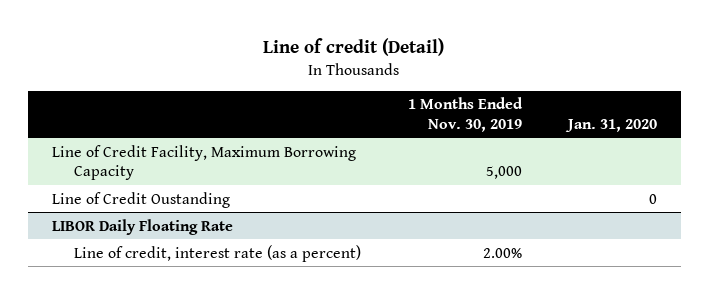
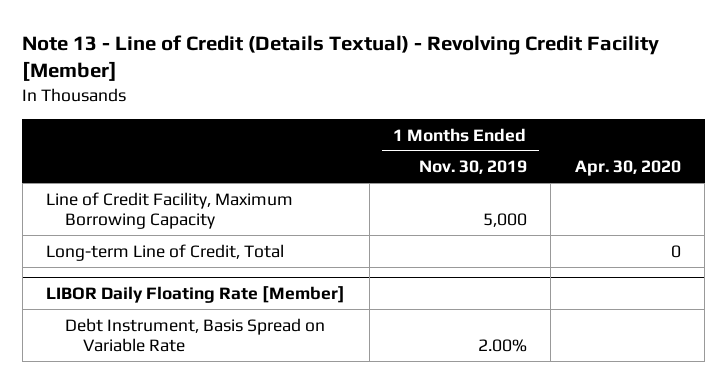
- Line of credit (Detail)
+ Note 13 - Line of Credit (Details Textual) - Revolving Credit Facility [Member]
- | 1 Months Ended Nov. 30, 2019 | Jan. 31, 2020
+ | 1 Months Ended Nov. 30, 2019 | Apr. 30, 2020
- Line of Credit Oustanding | | 0
- LIBOR Daily Floating Rate
- Line of credit, interest rate (as a percent) | 2.00% |
+ Long-term Line of Credit, Total | | 0
+ LIBOR Daily Floating Rate [Member]
+ Debt Instrument, Basis Spread on Variable Rate | 2.00% |

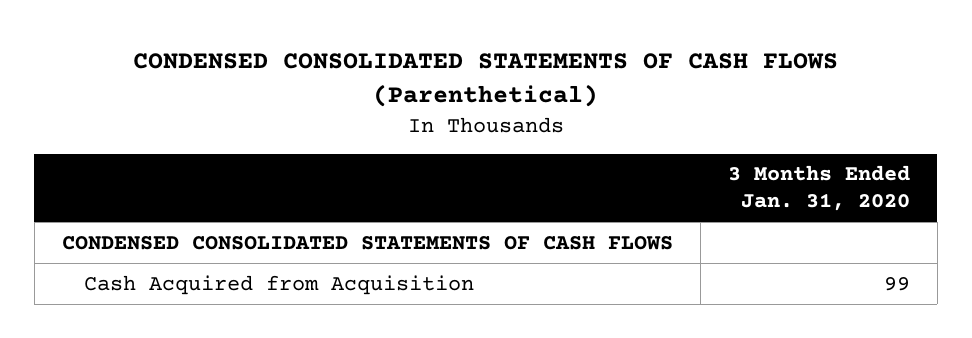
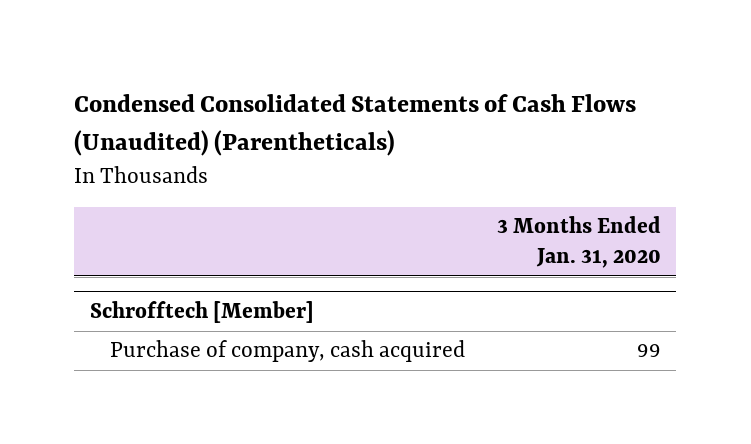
- CONDENSED CONSOLIDATED STATEMENTS OF CASH FLOWS (Parenthetical)
+ Condensed Consolidated Statements of Cash Flows (Unaudited) (Parentheticals)
- CONDENSED CONSOLIDATED STATEMENTS OF CASH FLOWS
- Cash Acquired from Acquisition | 99
+ Schrofftech [Member]
+ Purchase of company, cash acquired | 99

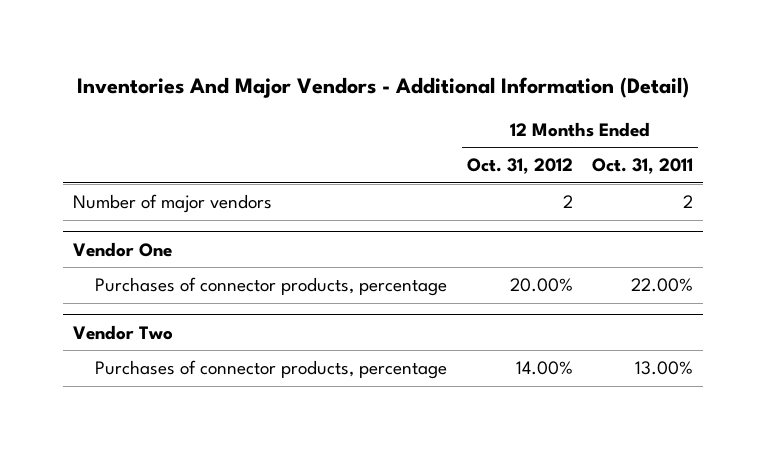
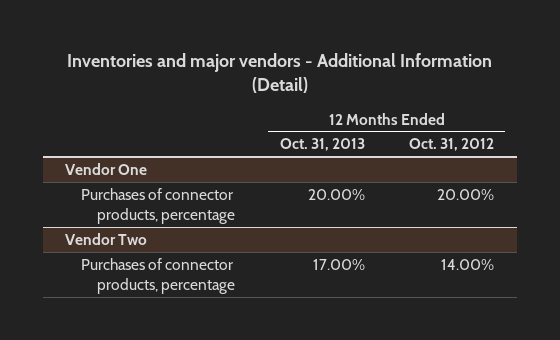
- Inventories And Major Vendors - Additional Information (Detail)
+ Inventories and major vendors - Additional Information (Detail)
- | 12 Months Ended Oct. 31, 2012 | 12 Months Ended Oct. 31, 2011
+ | 12 Months Ended Oct. 31, 2013 | 12 Months Ended Oct. 31, 2012
- Number of major vendors | 2 | 2

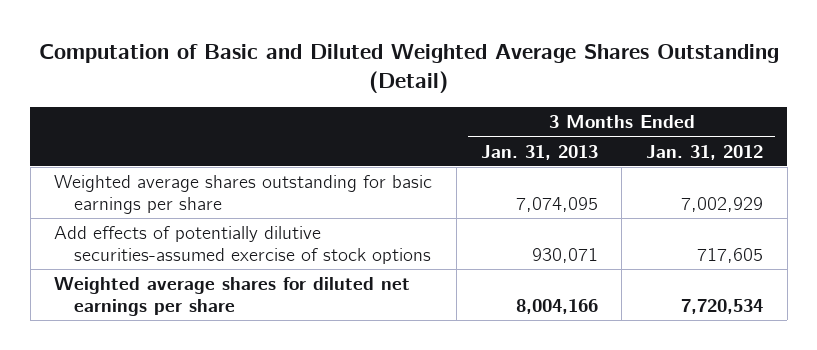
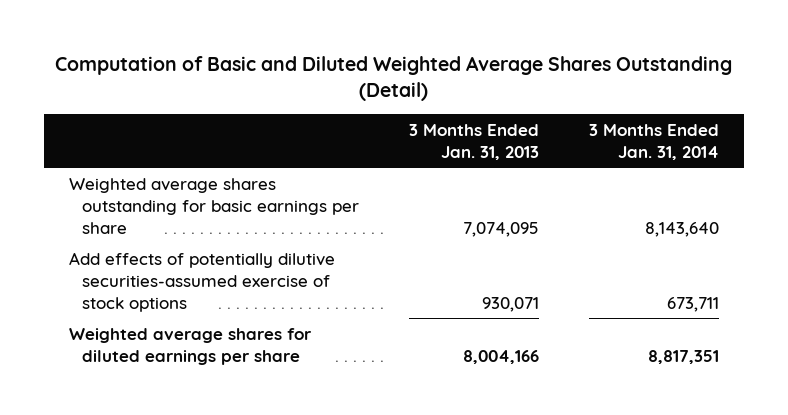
- | 3 Months Ended Jan. 31, 2013 | 3 Months Ended Jan. 31, 2012
+ | 3 Months Ended Jan. 31, 2013 | 3 Months Ended Jan. 31, 2014
- Weighted average shares for diluted net earnings per share | 8,004,166 | 7,720,534
+ Weighted average shares for diluted earnings per share | 8,004,166 | 8,817,351

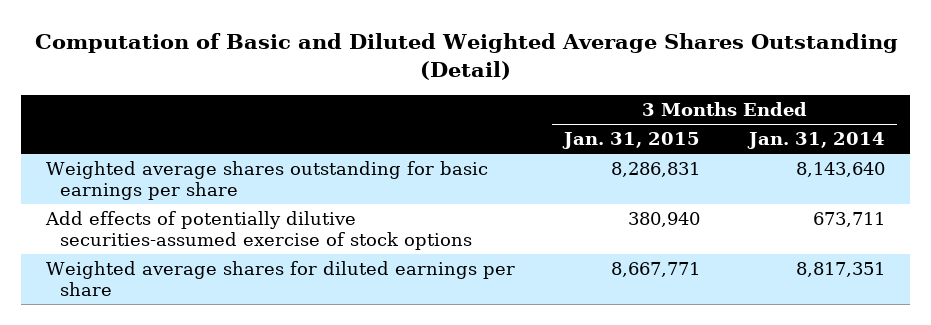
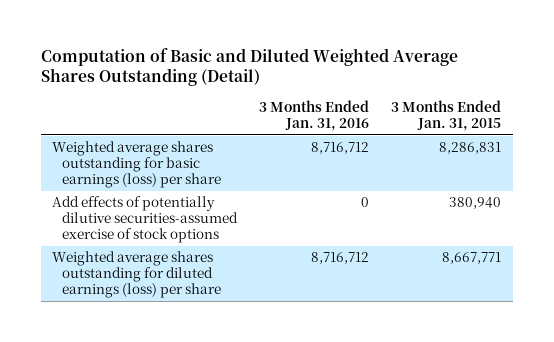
- | 3 Months Ended Jan. 31, 2015 | 3 Months Ended Jan. 31, 2014
+ | 3 Months Ended Jan. 31, 2016 | 3 Months Ended Jan. 31, 2015
- Weighted average shares outstanding for basic earnings per share | 8,286,831 | 8,143,640
+ Weighted average shares outstanding for basic earnings (loss) per share | 8,716,712 | 8,286,831
- Weighted average shares for diluted earnings per share | 8,667,771 | 8,817,351
+ Weighted average shares outstanding for diluted earnings (loss) per share | 8,716,712 | 8,667,771

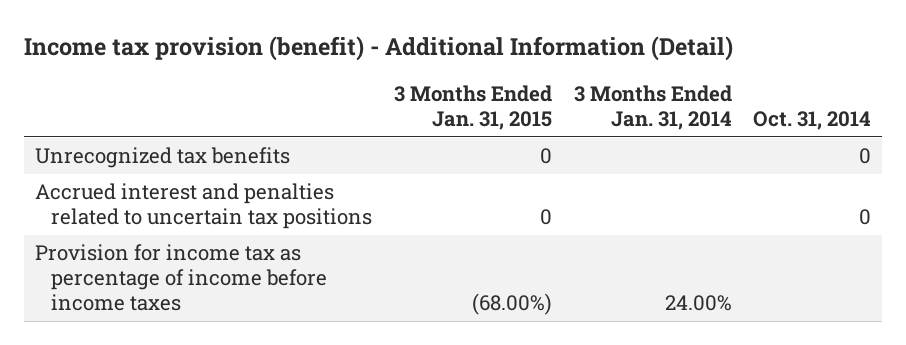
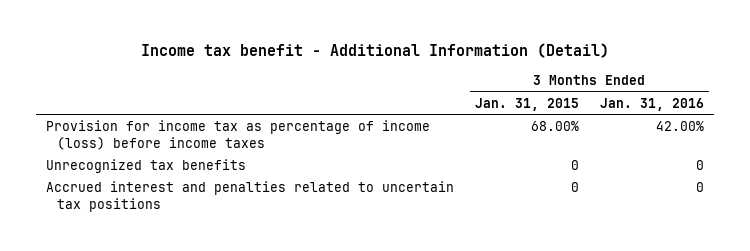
- Income tax provision (benefit) - Additional Information (Detail)
+ Income tax benefit - Additional Information (Detail)
- | 3 Months Ended Jan. 31, 2015 | 3 Months Ended Jan. 31, 2014 | Oct. 31, 2014
+ | 3 Months Ended Jan. 31, 2015 | 3 Months Ended Jan. 31, 2016
+ Provision for income tax as percentage of income (loss) before income taxes | 68.00% | 42.00%
- Provision for income tax as percentage of income before income taxes | (68.00%) | 24.00% |

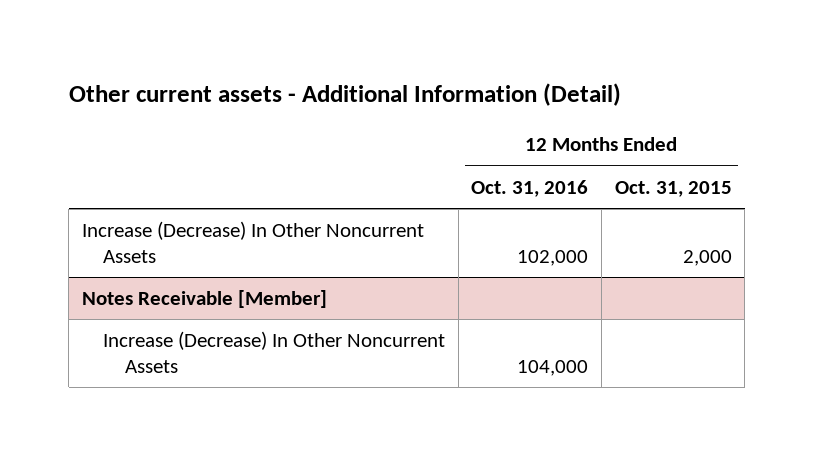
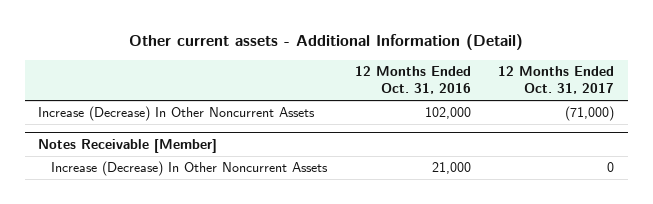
- | 12 Months Ended Oct. 31, 2016 | 12 Months Ended Oct. 31, 2015
+ | 12 Months Ended Oct. 31, 2016 | 12 Months Ended Oct. 31, 2017
@ Notes Receivable [Member]
- Increase (Decrease) In Other Noncurrent Assets | 104,000 |
+ Increase (Decrease) In Other Noncurrent Assets | 21,000 | 0

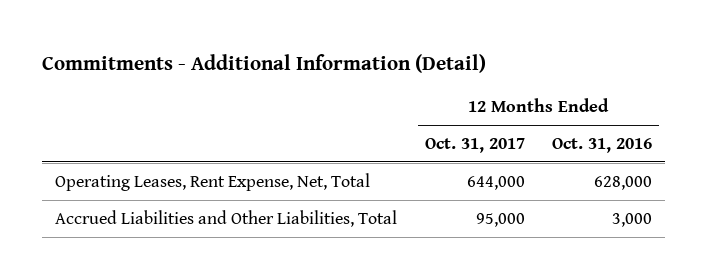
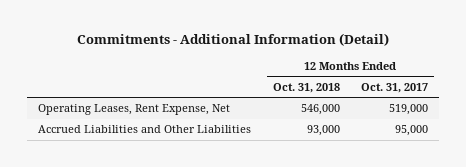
- | 12 Months Ended Oct. 31, 2017 | 12 Months Ended Oct. 31, 2016
+ | 12 Months Ended Oct. 31, 2018 | 12 Months Ended Oct. 31, 2017
- Operating Leases, Rent Expense, Net, Total | 644,000 | 628,000
- Accrued Liabilities and Other Liabilities, Total | 95,000 | 3,000
+ Operating Leases, Rent Expense, Net | 546,000 | 519,000
+ Accrued Liabilities and Other Liabilities | 93,000 | 95,000

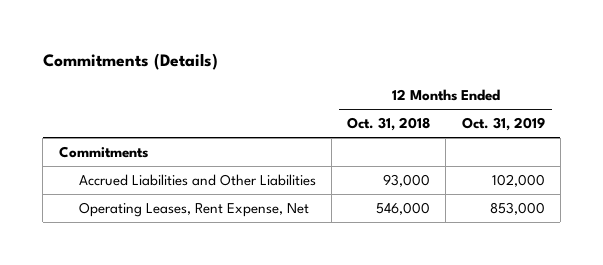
- Commitments - Additional Information (Detail)
+ Commitments (Details)
- | 12 Months Ended Oct. 31, 2018 | 12 Months Ended Oct. 31, 2017
+ | 12 Months Ended Oct. 31, 2018 | 12 Months Ended Oct. 31, 2019
+ Commitments
moved down: Operating Leases, Rent Expense, Net | 546,000 | 853,000

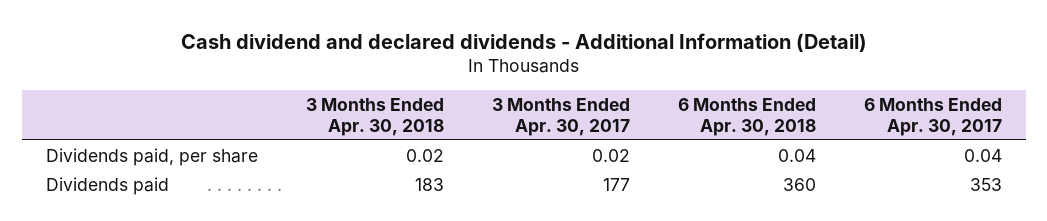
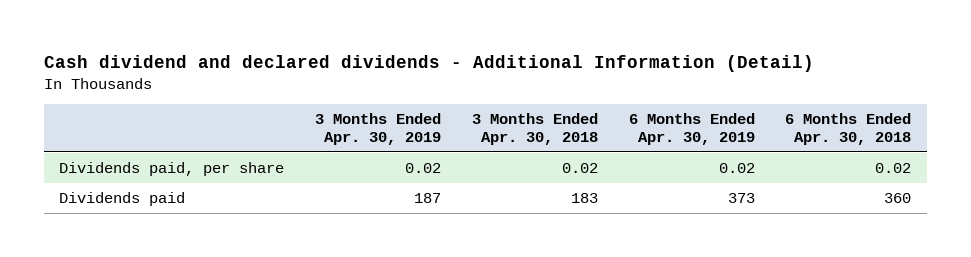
- | 3 Months Ended Apr. 30, 2018 | 3 Months Ended Apr. 30, 2017 | 6 Months Ended Apr. 30, 2018 | 6 Months Ended Apr. 30, 2017
+ | 3 Months Ended Apr. 30, 2019 | 3 Months Ended Apr. 30, 2018 | 6 Months Ended Apr. 30, 2019 | 6 Months Ended Apr. 30, 2018
- Dividends paid, per share | 0.02 | 0.02 | 0.04 | 0.04
+ Dividends paid, per share | 0.02 | 0.02 | 0.02 | 0.02

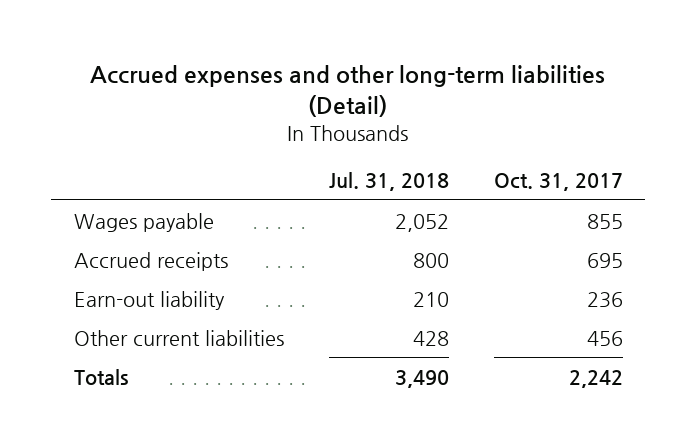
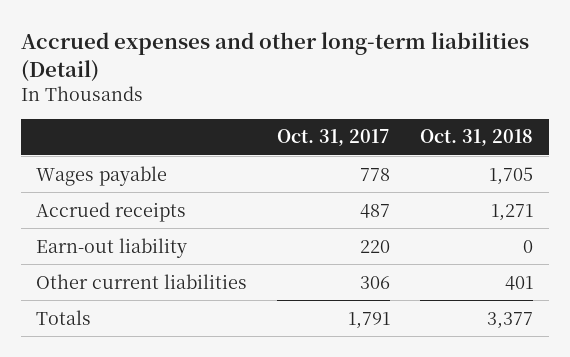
- | Jul. 31, 2018 | Oct. 31, 2017
+ | Oct. 31, 2017 | Oct. 31, 2018
- Wages payable | 2,052 | 855
- Accrued receipts | 800 | 695
- Earn-out liability | 210 | 236
- Other current liabilities | 428 | 456
- Totals | 3,490 | 2,242
+ Wages payable | 778 | 1,705
+ Accrued receipts | 487 | 1,271
+ Earn-out liability | 220 | 0
+ Other current liabilities | 306 | 401
+ Totals | 1,791 | 3,377

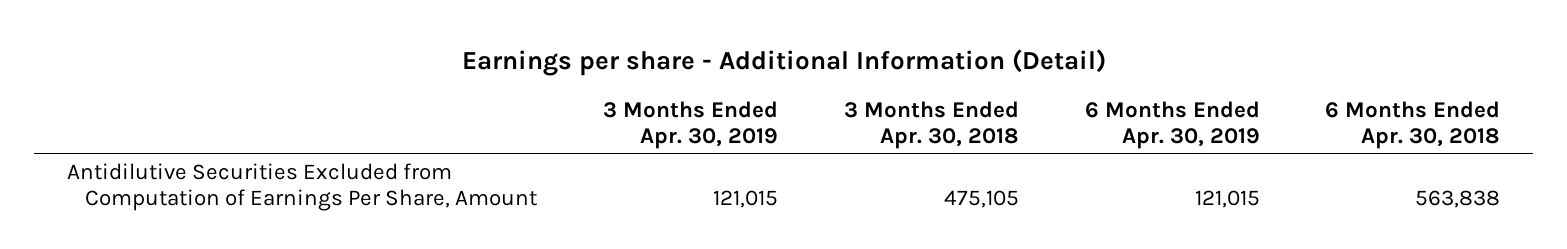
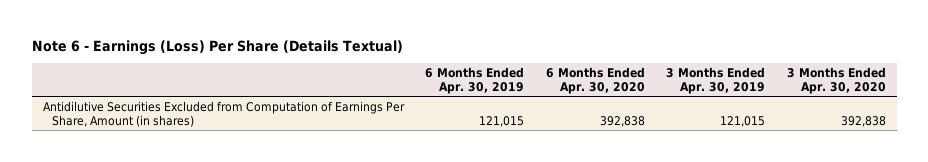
- Earnings per share - Additional Information (Detail)
+ Note 6 - Earnings (Loss) Per Share (Details Textual)
- | 3 Months Ended Apr. 30, 2019 | 3 Months Ended Apr. 30, 2018 | 6 Months Ended Apr. 30, 2019 | 6 Months Ended Apr. 30, 2018
+ | 6 Months Ended Apr. 30, 2019 | 6 Months Ended Apr. 30, 2020 | 3 Months Ended Apr. 30, 2019 | 3 Months Ended Apr. 30, 2020
- Antidilutive Securities Excluded from Computation of Earnings Per Share, Amount | 121,015 | 475,105 | 121,015 | 563,838
+ Antidilutive Securities Excluded from Computation of Earnings Per Share, Amount (in shares) | 121,015 | 392,838 | 121,015 | 392,838

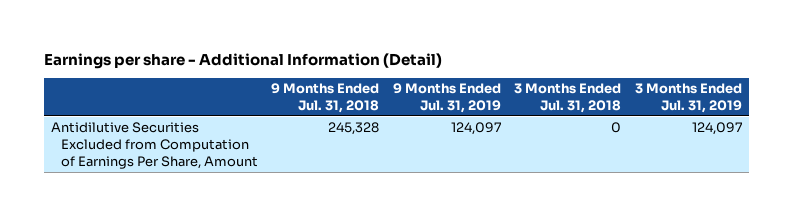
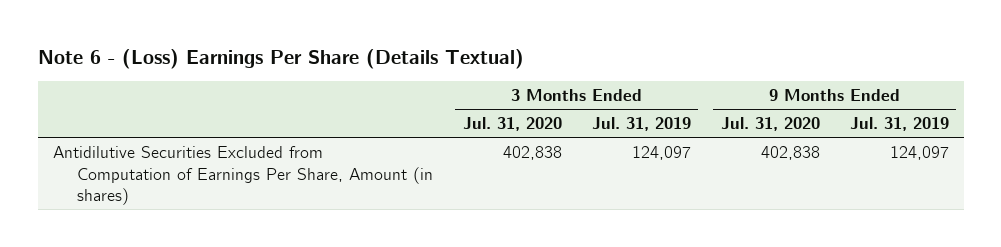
- Earnings per share - Additional Information (Detail)
+ Note 6 - (Loss) Earnings Per Share (Details Textual)
- | 9 Months Ended Jul. 31, 2018 | 9 Months Ended Jul. 31, 2019 | 3 Months Ended Jul. 31, 2018 | 3 Months Ended Jul. 31, 2019
+ | 3 Months Ended Jul. 31, 2020 | 3 Months Ended Jul. 31, 2019 | 9 Months Ended Jul. 31, 2020 | 9 Months Ended Jul. 31, 2019
- Antidilutive Securities Excluded from Computation of Earnings Per Share, Amount | 245,328 | 124,097 | 0 | 124,097
+ Antidilutive Securities Excluded from Computation of Earnings Per Share, Amount (in shares) | 402,838 | 124,097 | 402,838 | 124,097

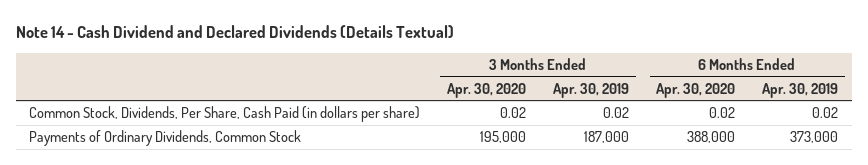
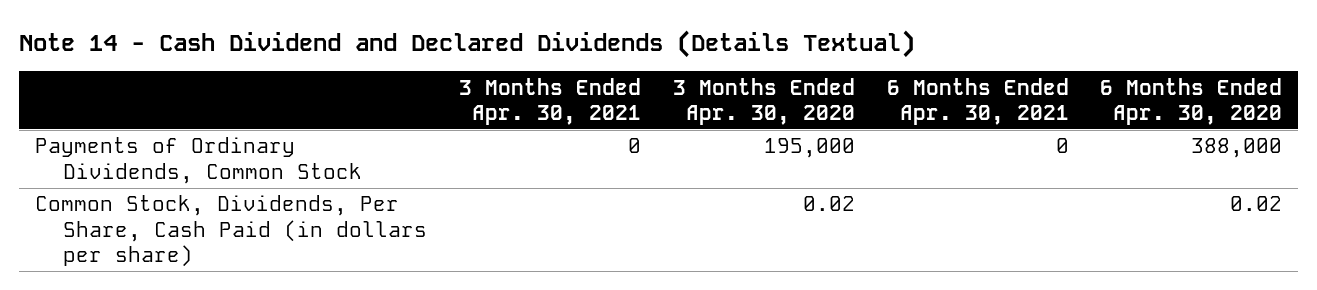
- | 3 Months Ended Apr. 30, 2020 | 3 Months Ended Apr. 30, 2019 | 6 Months Ended Apr. 30, 2020 | 6 Months Ended Apr. 30, 2019
+ | 3 Months Ended Apr. 30, 2021 | 3 Months Ended Apr. 30, 2020 | 6 Months Ended Apr. 30, 2021 | 6 Months Ended Apr. 30, 2020
moved down: Common Stock, Dividends, Per Share, Cash Paid (in dollars per share) | | 0.02 | | 0.02

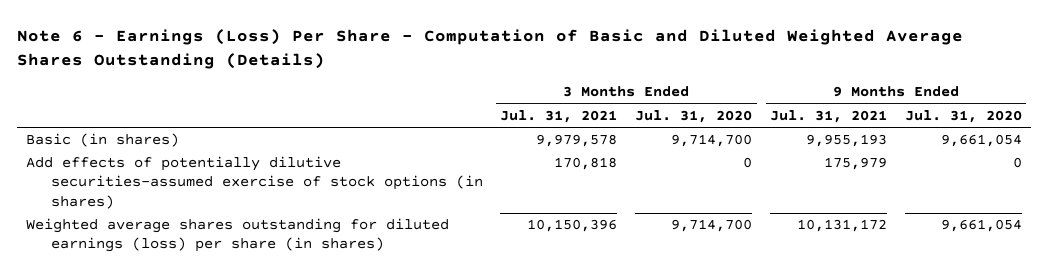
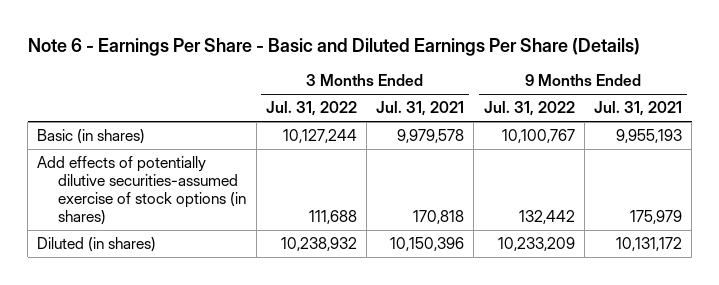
- Note 6 - Earnings (Loss) Per Share - Computation of Basic and Diluted Weighted Average Shares Outstanding (Details)
+ Note 6 - Earnings Per Share - Basic and Diluted Earnings Per Share (Details)
- | 3 Months Ended Jul. 31, 2021 | 3 Months Ended Jul. 31, 2020 | 9 Months Ended Jul. 31, 2021 | 9 Months Ended Jul. 31, 2020
+ | 3 Months Ended Jul. 31, 2022 | 3 Months Ended Jul. 31, 2021 | 9 Months Ended Jul. 31, 2022 | 9 Months Ended Jul. 31, 2021
- Weighted average shares outstanding for diluted earnings (loss) per share (in shares) | 10,150,396 | 9,714,700 | 10,131,172 | 9,661,054
+ Diluted (in shares) | 10,238,932 | 10,150,396 | 10,233,209 | 10,131,172

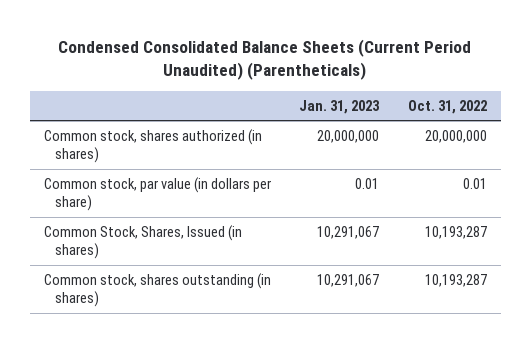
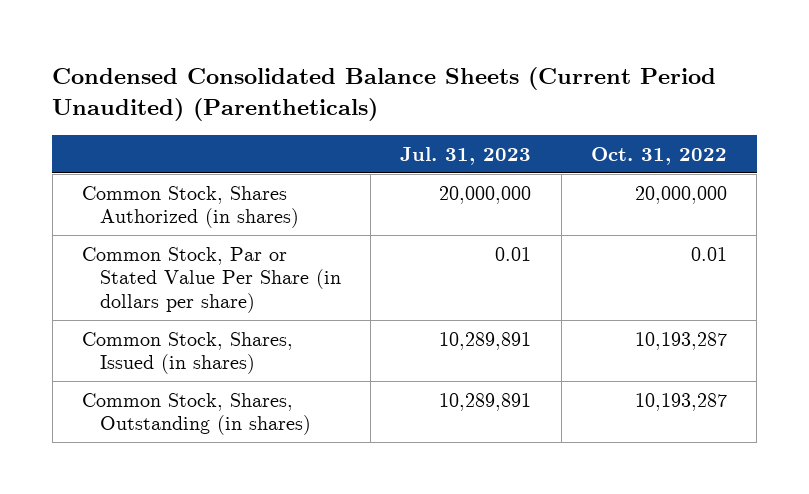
- | Jan. 31, 2023 | Oct. 31, 2022
+ | Jul. 31, 2023 | Oct. 31, 2022
- Common stock, shares authorized (in shares) | 20,000,000 | 20,000,000
- Common stock, par value (in dollars per share) | 0.01 | 0.01
+ Common Stock, Shares Authorized (in shares) | 20,000,000 | 20,000,000
+ Common Stock, Par or Stated Value Per Share (in dollars per share) | 0.01 | 0.01
- Common stock, shares outstanding (in shares) | 10,291,067 | 10,193,287
+ Common Stock, Shares, Outstanding (in shares) | 10,289,891 | 10,193,287

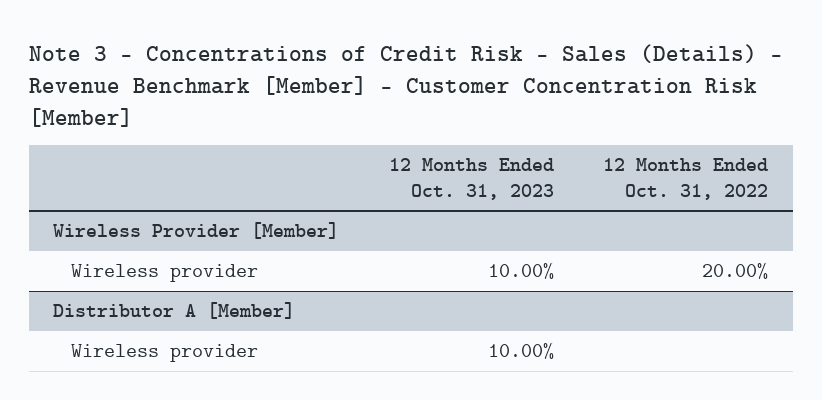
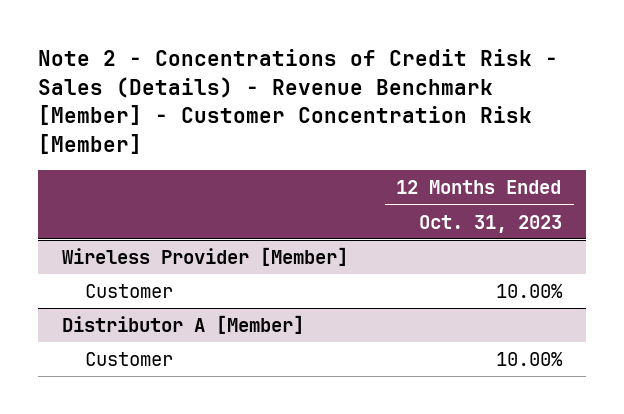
- Note 3 - Concentrations of Credit Risk - Sales (Details) - Revenue Benchmark [Member] - Customer Concentration Risk [Member]
+ Note 2 - Concentrations of Credit Risk - Sales (Details) - Revenue Benchmark [Member] - Customer Concentration Risk [Member]
- | 12 Months Ended Oct. 31, 2023 | 12 Months Ended Oct. 31, 2022
+ | 12 Months Ended Oct. 31, 2023
@ Wireless Provider [Member]
- Wireless provider | 10.00% | 20.00%
+ Customer | 10.00%
@ Distributor A [Member]
- Wireless provider | 10.00% |
+ Customer | 10.00%

